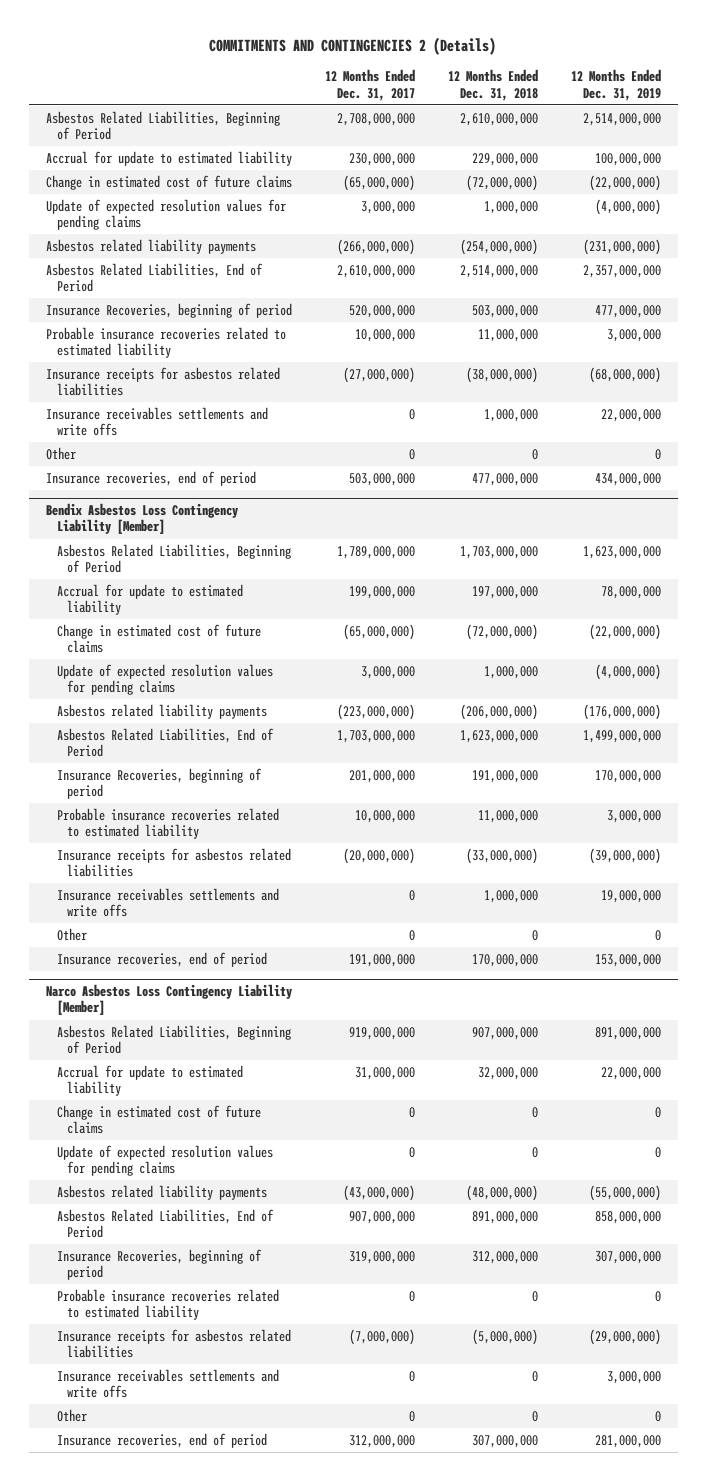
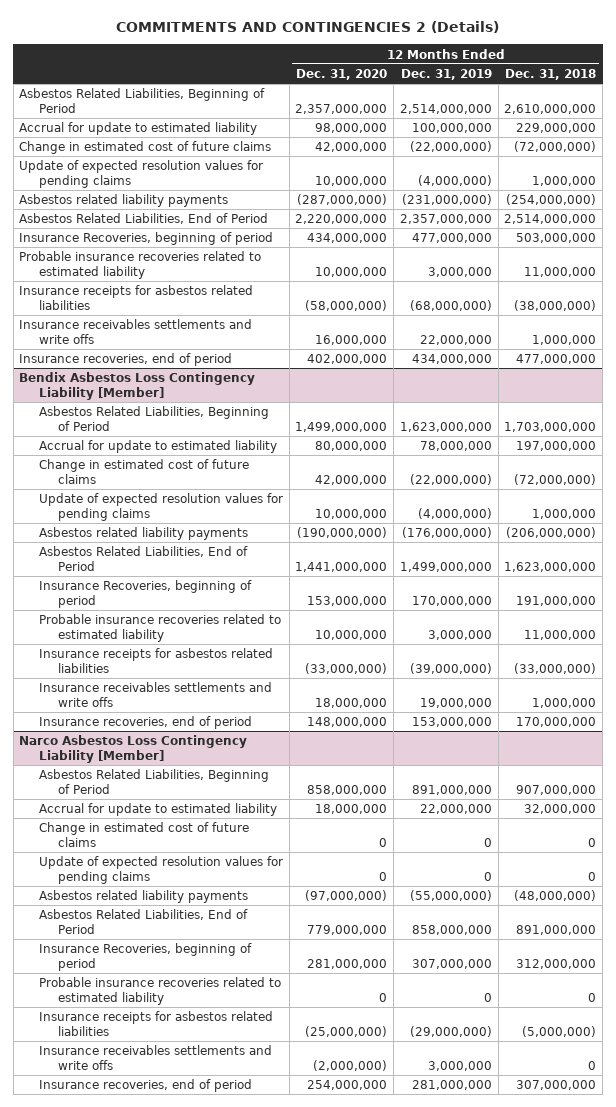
- | 12 Months Ended Dec. 31, 2017 | 12 Months Ended Dec. 31, 2018 | 12 Months Ended Dec. 31, 2019
+ | 12 Months Ended Dec. 31, 2020 | 12 Months Ended Dec. 31, 2019 | 12 Months Ended Dec. 31, 2018
- Other | 0 | 0 | 0
@ Bendix Asbestos Loss Contingency Liability [Member]
- Other | 0 | 0 | 0
@ Narco Asbestos Loss Contingency Liability [Member]
- Other | 0 | 0 | 0

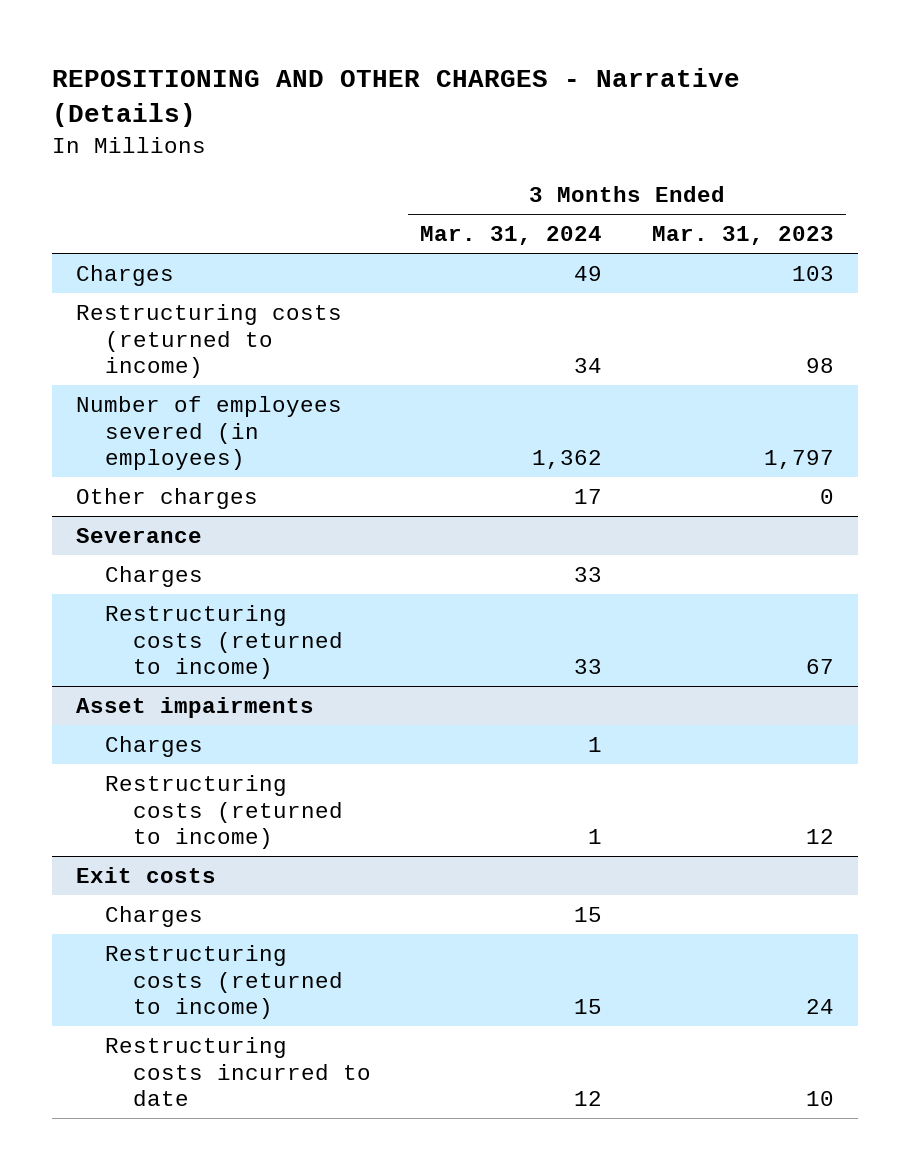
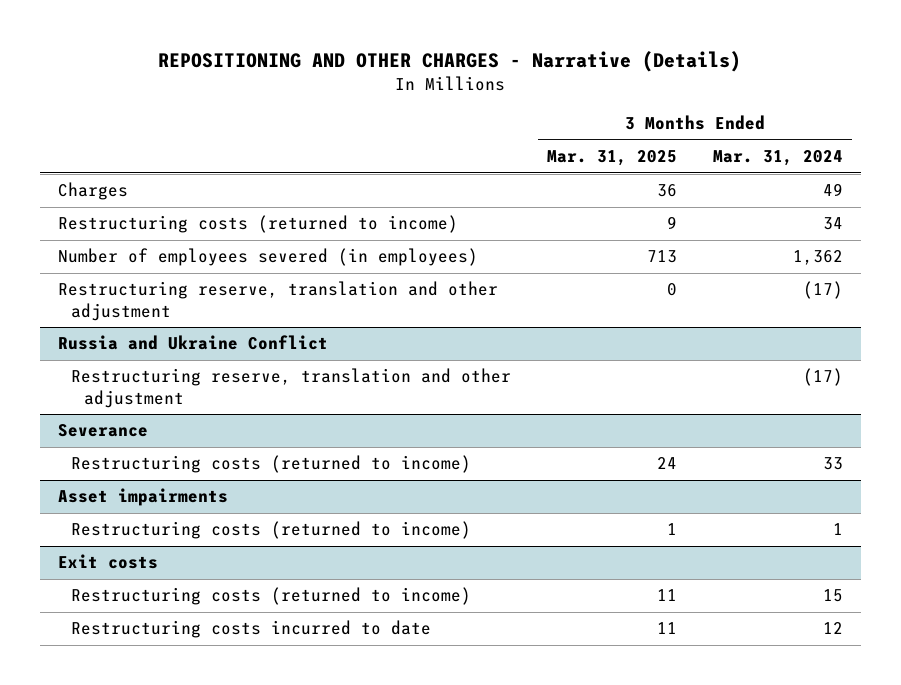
- | 3 Months Ended Mar. 31, 2024 | 3 Months Ended Mar. 31, 2023
+ | 3 Months Ended Mar. 31, 2025 | 3 Months Ended Mar. 31, 2024
- Other charges | 17 | 0
+ Restructuring reserve, translation and other adjustment | 0 | (17)
+ Russia and Ukraine Conflict
+ Restructuring reserve, translation and other adjustment | | (17)
@ Severance
- Charges | 33 |
@ Asset impairments
- Charges | 1 |
@ Exit costs
- Charges | 15 |

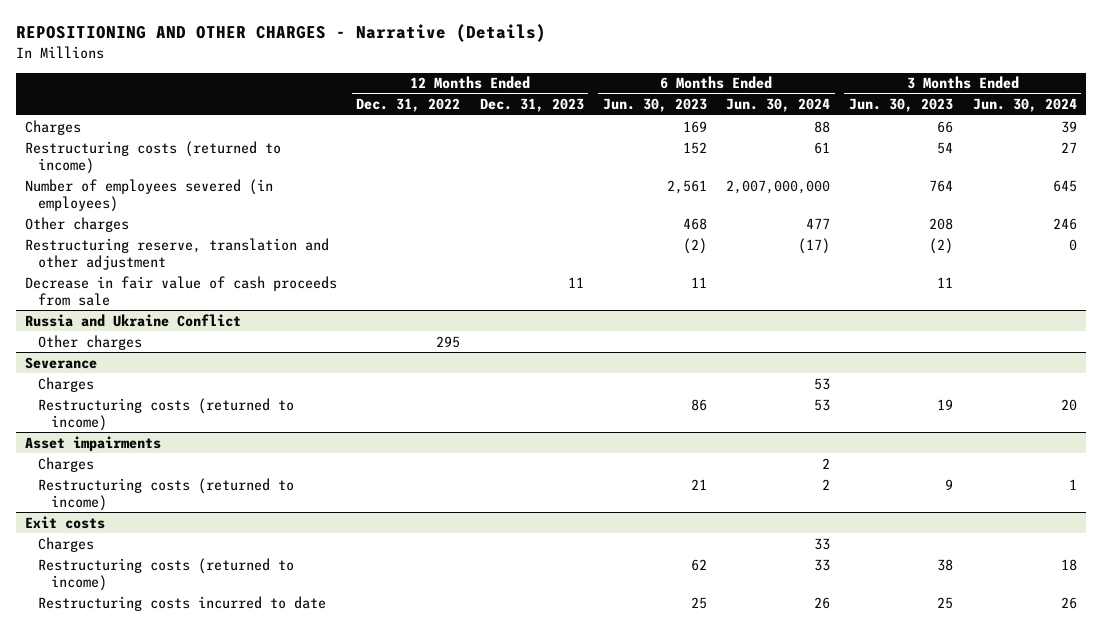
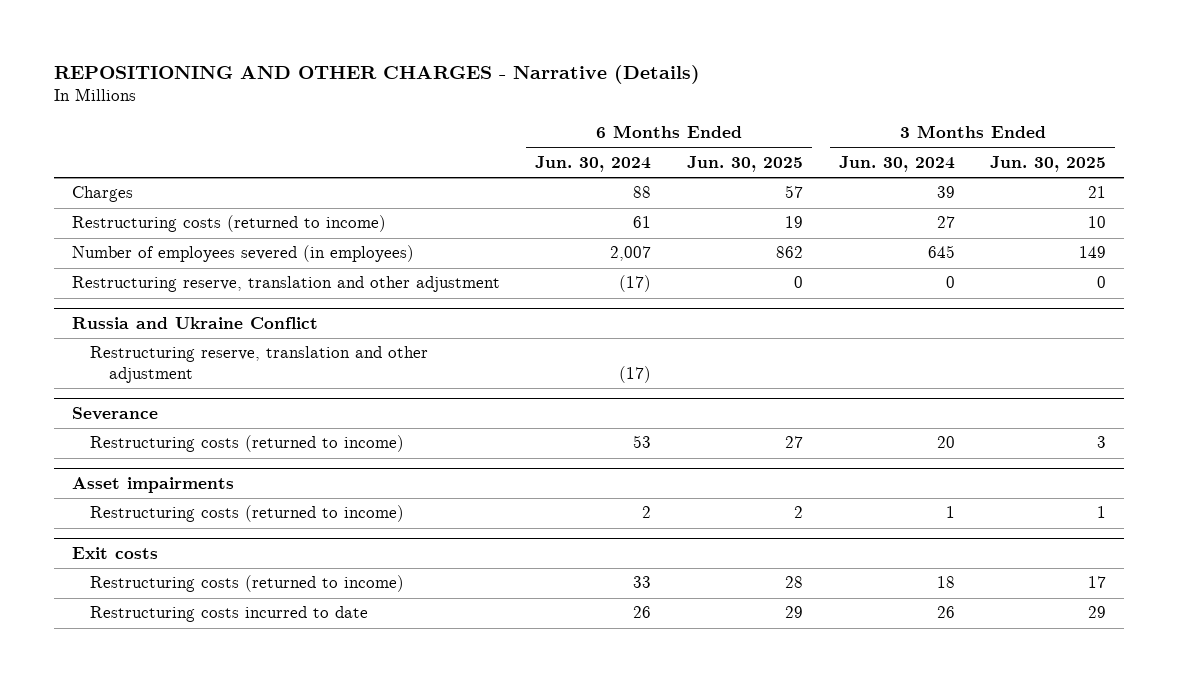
- | 12 Months Ended Dec. 31, 2022 | 12 Months Ended Dec. 31, 2023 | 6 Months Ended Jun. 30, 2023 | 6 Months Ended Jun. 30, 2024 | 3 Months Ended Jun. 30, 2023 | 3 Months Ended Jun. 30, 2024
+ | 6 Months Ended Jun. 30, 2024 | 6 Months Ended Jun. 30, 2025 | 3 Months Ended Jun. 30, 2024 | 3 Months Ended Jun. 30, 2025
- Number of employees severed (in employees) | | | 2,561 | 2,007,000,000 | 764 | 645
- Other charges | | | 468 | 477 | 208 | 246
+ Number of employees severed (in employees) | 2,007 | 862 | 645 | 149
- Decrease in fair value of cash proceeds from sale | | 11 | 11 | | 11 |
@ Russia and Ukraine Conflict
- Other charges | 295 | | | | |
+ Restructuring reserve, translation and other adjustment | (17) | | |
@ Severance
- Charges | | | | 53 | |
@ Asset impairments
- Charges | | | | 2 | |
@ Exit costs
- Charges | | | | 33 | |

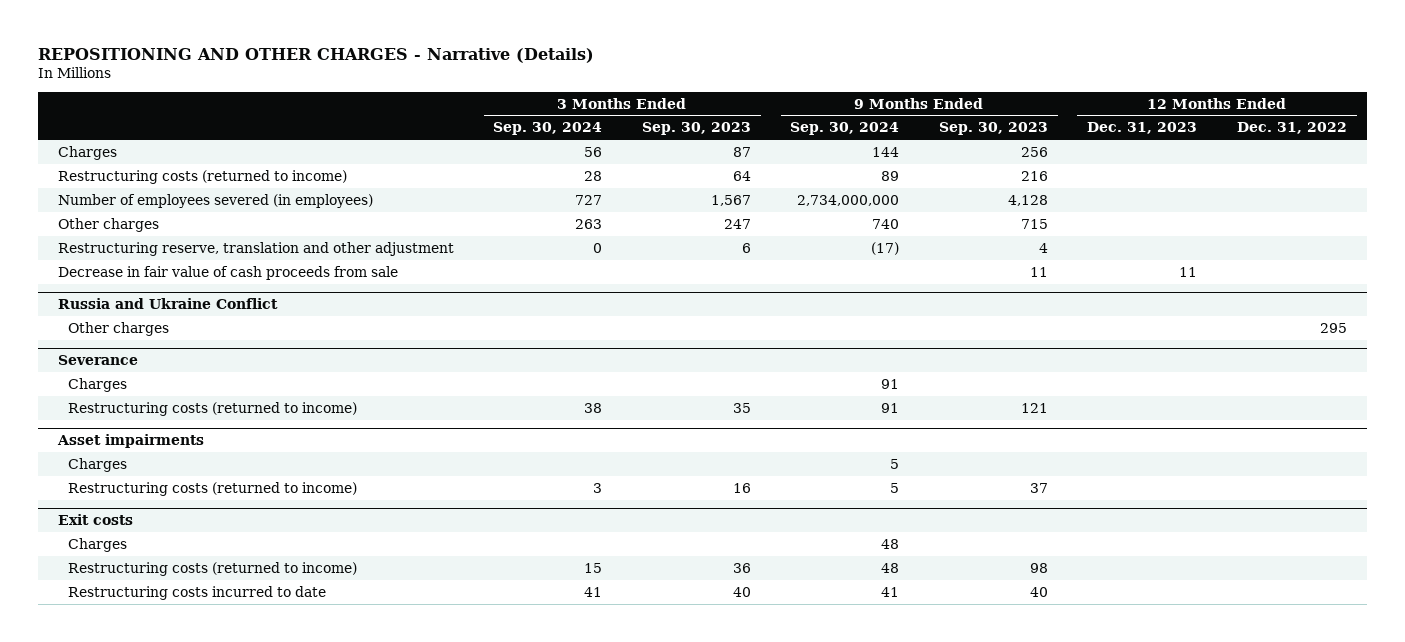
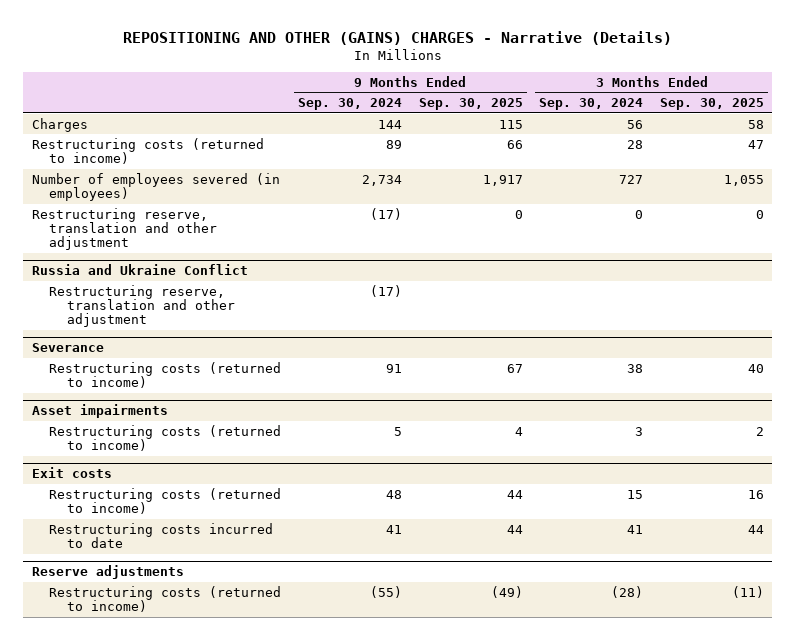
- REPOSITIONING AND OTHER CHARGES - Narrative (Details)
+ REPOSITIONING AND OTHER (GAINS) CHARGES - Narrative (Details)
- | 3 Months Ended Sep. 30, 2024 | 3 Months Ended Sep. 30, 2023 | 9 Months Ended Sep. 30, 2024 | 9 Months Ended Sep. 30, 2023 | 12 Months Ended Dec. 31, 2023 | 12 Months Ended Dec. 31, 2022
+ | 9 Months Ended Sep. 30, 2024 | 9 Months Ended Sep. 30, 2025 | 3 Months Ended Sep. 30, 2024 | 3 Months Ended Sep. 30, 2025
- Number of employees severed (in employees) | 727 | 1,567 | 2,734,000,000 | 4,128 | |
- Other charges | 263 | 247 | 740 | 715 | |
+ Number of employees severed (in employees) | 2,734 | 1,917 | 727 | 1,055
- Decrease in fair value of cash proceeds from sale | | | | 11 | 11 |
@ Russia and Ukraine Conflict
- Other charges | | | | | | 295
+ Restructuring reserve, translation and other adjustment | (17) | | |
@ Severance
- Charges | | | 91 | | |
@ Asset impairments
- Charges | | | 5 | | |
@ Exit costs
- Charges | | | 48 | | |
+ Reserve adjustments
+ Restructuring costs (returned to income) | (55) | (49) | (28) | (11)

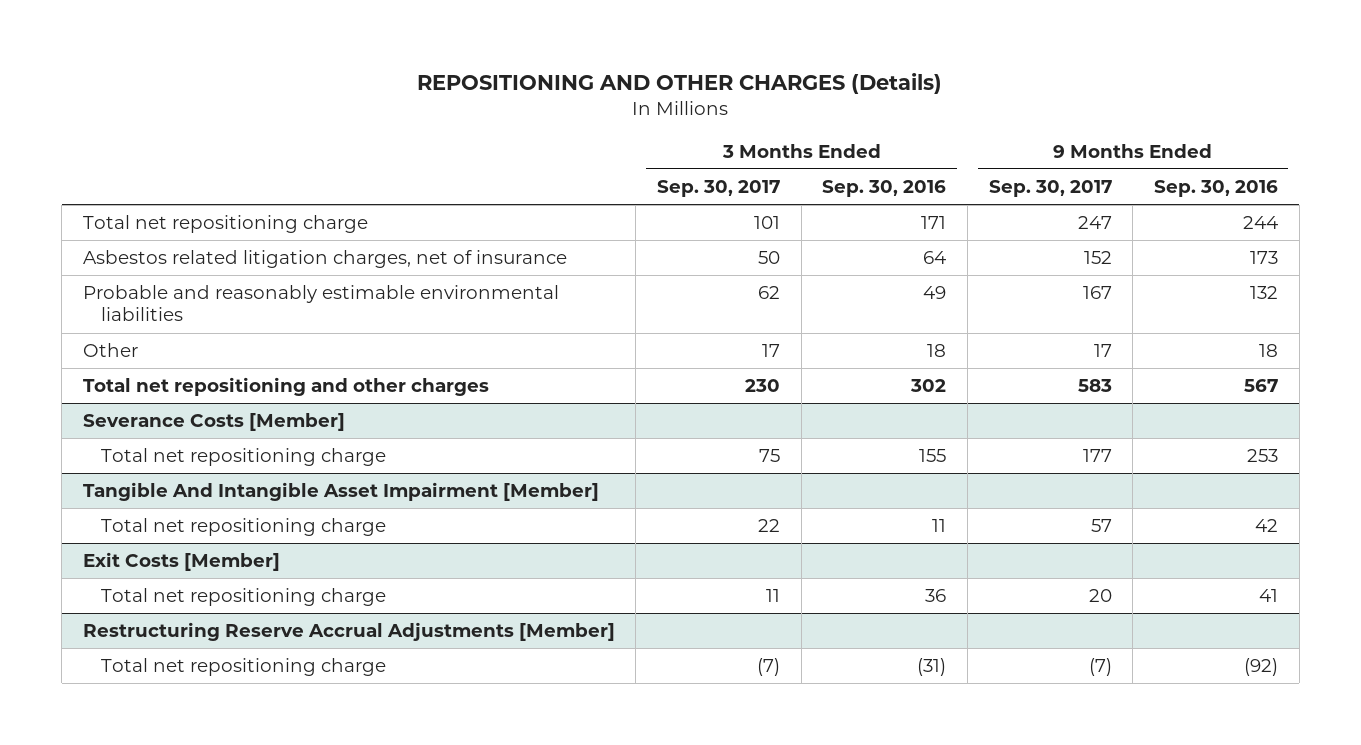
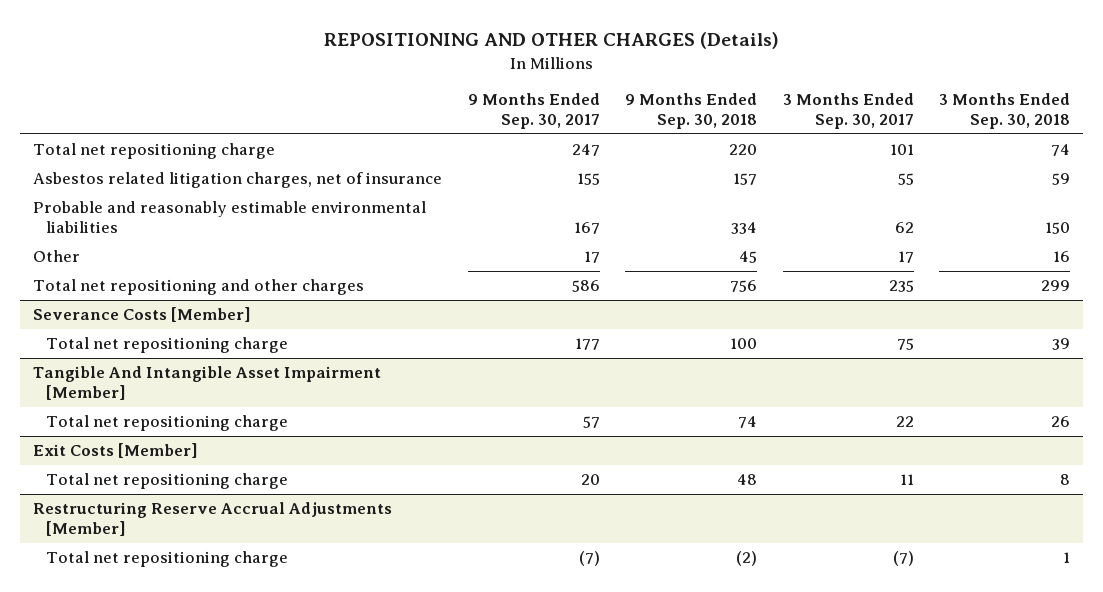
- | 3 Months Ended Sep. 30, 2017 | 3 Months Ended Sep. 30, 2016 | 9 Months Ended Sep. 30, 2017 | 9 Months Ended Sep. 30, 2016
+ | 9 Months Ended Sep. 30, 2017 | 9 Months Ended Sep. 30, 2018 | 3 Months Ended Sep. 30, 2017 | 3 Months Ended Sep. 30, 2018
- Asbestos related litigation charges, net of insurance | 50 | 64 | 152 | 173
+ Asbestos related litigation charges, net of insurance | 155 | 157 | 55 | 59
- Total net repositioning and other charges | 230 | 302 | 583 | 567
+ Total net repositioning and other charges | 586 | 756 | 235 | 299

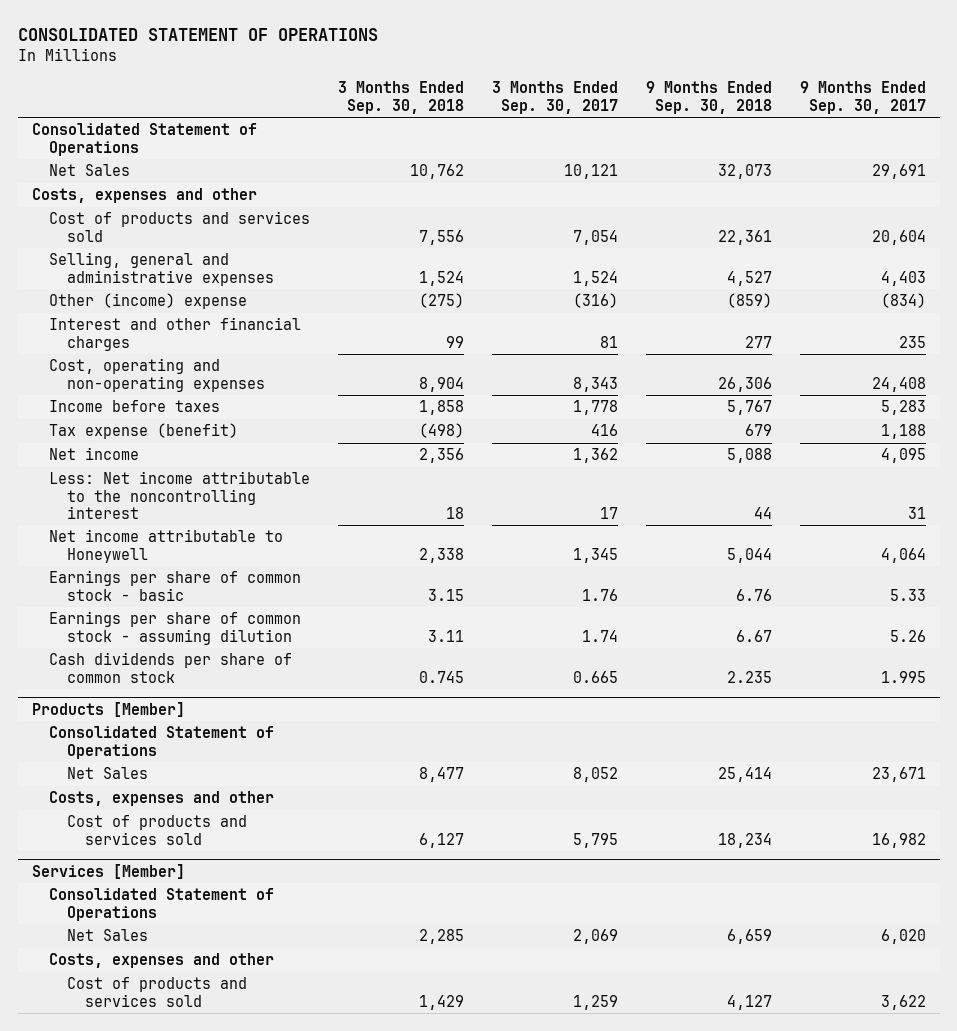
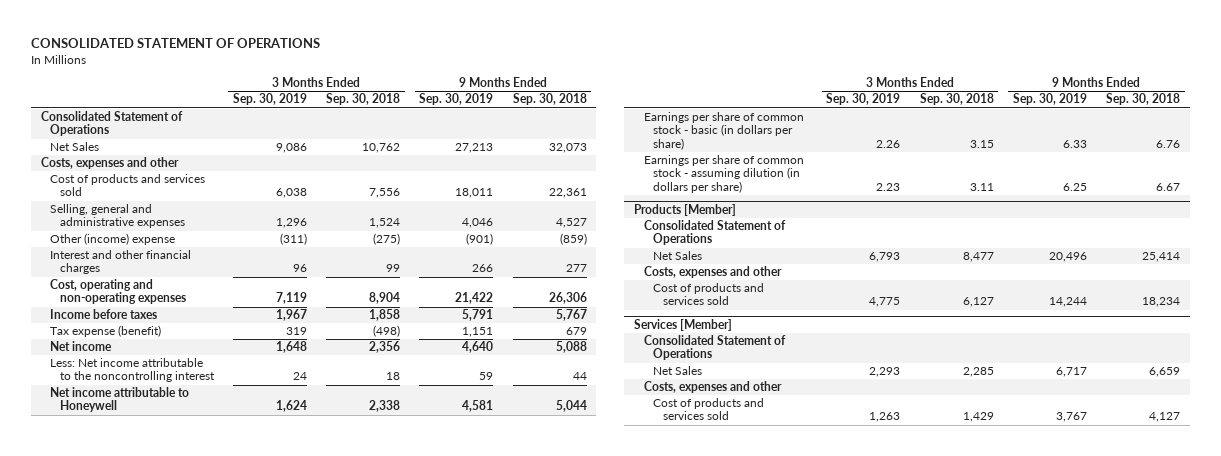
- | 3 Months Ended Sep. 30, 2018 | 3 Months Ended Sep. 30, 2017 | 9 Months Ended Sep. 30, 2018 | 9 Months Ended Sep. 30, 2017
+ | 3 Months Ended Sep. 30, 2019 | 3 Months Ended Sep. 30, 2018 | 9 Months Ended Sep. 30, 2019 | 9 Months Ended Sep. 30, 2018
- Earnings per share of common stock - basic | 3.15 | 1.76 | 6.76 | 5.33
- Earnings per share of common stock - assuming dilution | 3.11 | 1.74 | 6.67 | 5.26
- Cash dividends per share of common stock | 0.745 | 0.665 | 2.235 | 1.995
+ Earnings per share of common stock - basic (in dollars per share) | 2.26 | 3.15 | 6.33 | 6.76
+ Earnings per share of common stock - assuming dilution (in dollars per share) | 2.23 | 3.11 | 6.25 | 6.67

